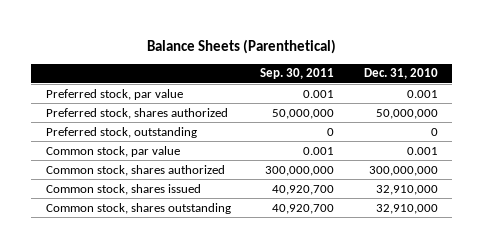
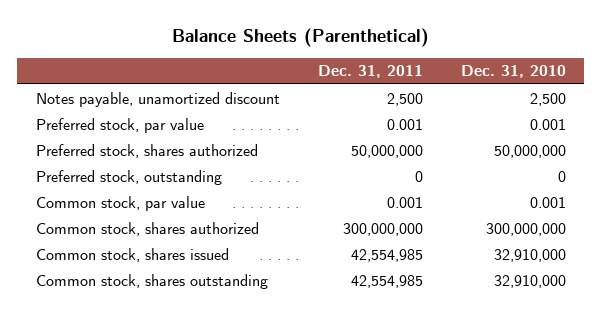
- | Sep. 30, 2011 | Dec. 31, 2010
+ | Dec. 31, 2011 | Dec. 31, 2010
+ Notes payable, unamortized discount | 2,500 | 2,500

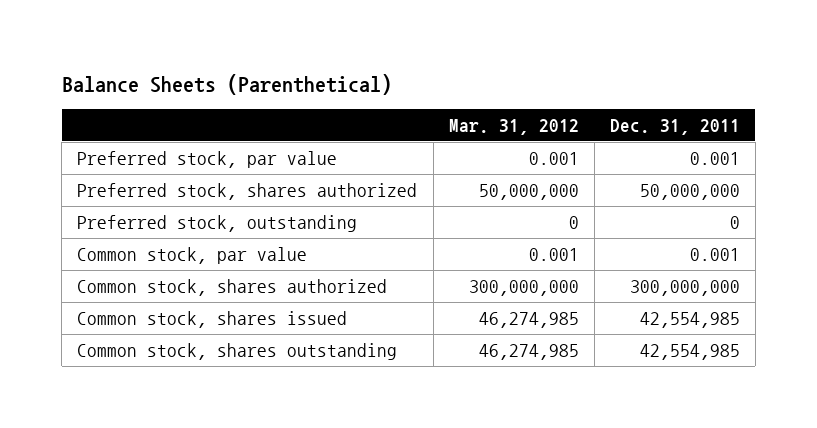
- | Dec. 31, 2011 | Dec. 31, 2010
+ | Mar. 31, 2012 | Dec. 31, 2011
- Notes payable, unamortized discount | 2,500 | 2,500

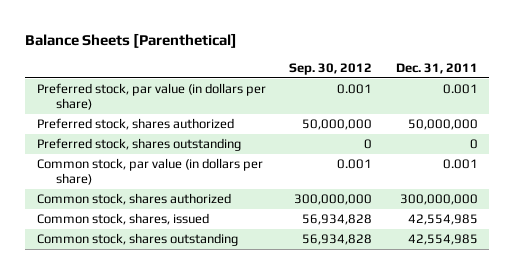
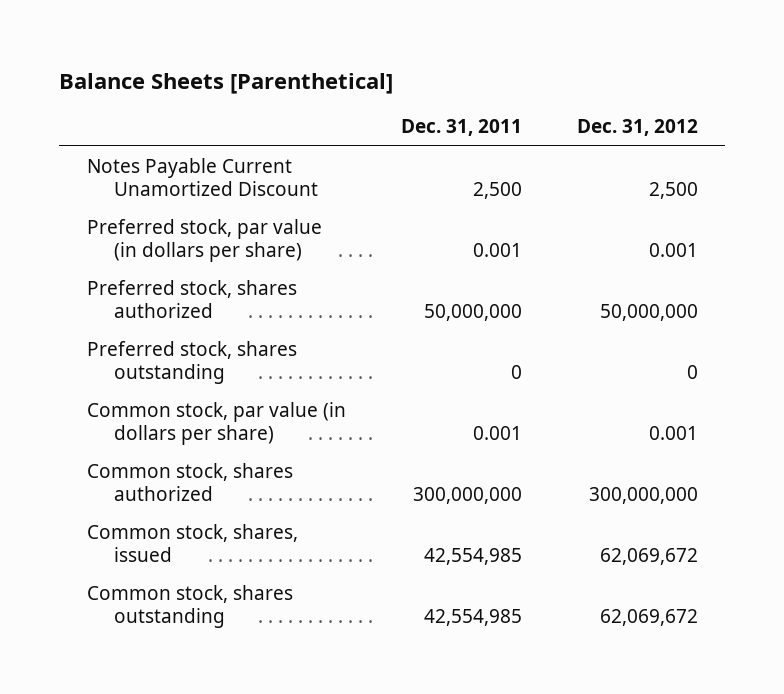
- | Sep. 30, 2012 | Dec. 31, 2011
+ | Dec. 31, 2011 | Dec. 31, 2012
+ Notes Payable Current Unamortized Discount | 2,500 | 2,500

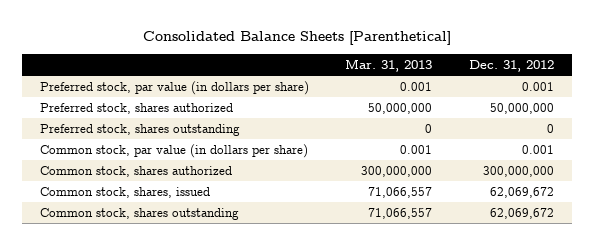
- Balance Sheets [Parenthetical]
+ Consolidated Balance Sheets [Parenthetical]
- | Dec. 31, 2011 | Dec. 31, 2012
+ | Mar. 31, 2013 | Dec. 31, 2012
- Notes Payable Current Unamortized Discount | 2,500 | 2,500

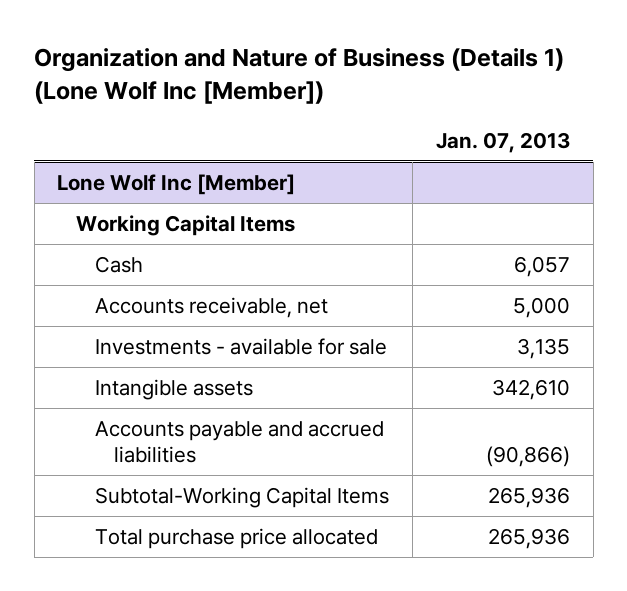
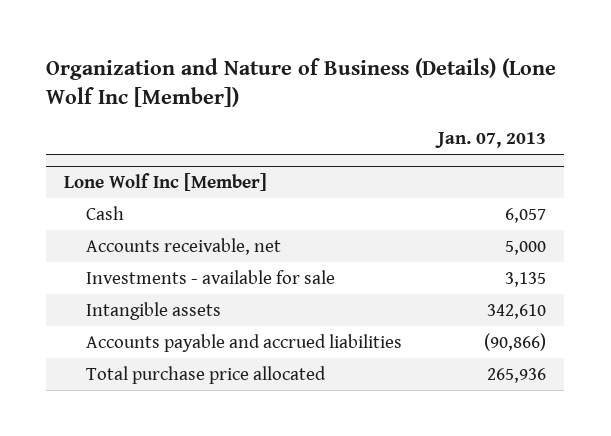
- Organization and Nature of Business (Details 1) (Lone Wolf Inc [Member])
+ Organization and Nature of Business (Details) (Lone Wolf Inc [Member])
@ Lone Wolf Inc [Member]
- Working Capital Items
- Subtotal-Working Capital Items | 265,936

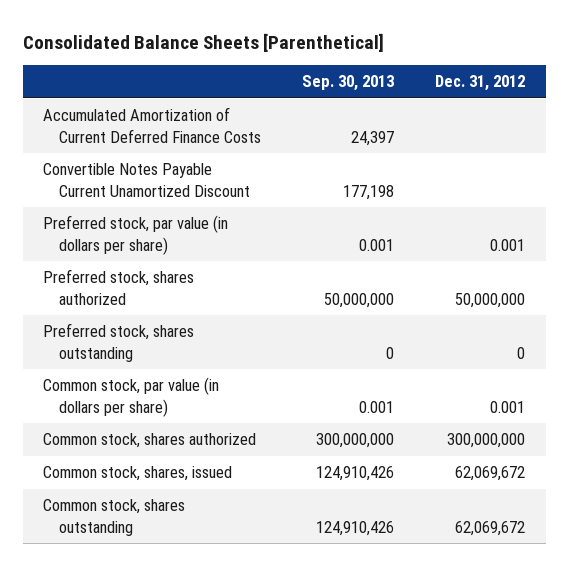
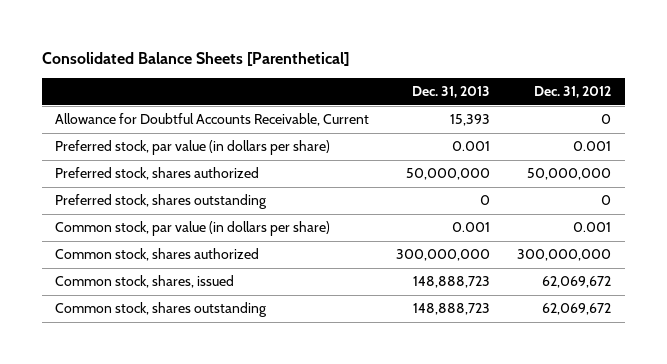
- | Sep. 30, 2013 | Dec. 31, 2012
+ | Dec. 31, 2013 | Dec. 31, 2012
- Accumulated Amortization of Current Deferred Finance Costs | 24,397 |
- Convertible Notes Payable Current Unamortized Discount | 177,198 |
+ Allowance for Doubtful Accounts Receivable, Current | 15,393 | 0

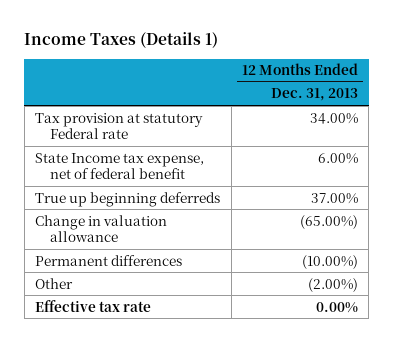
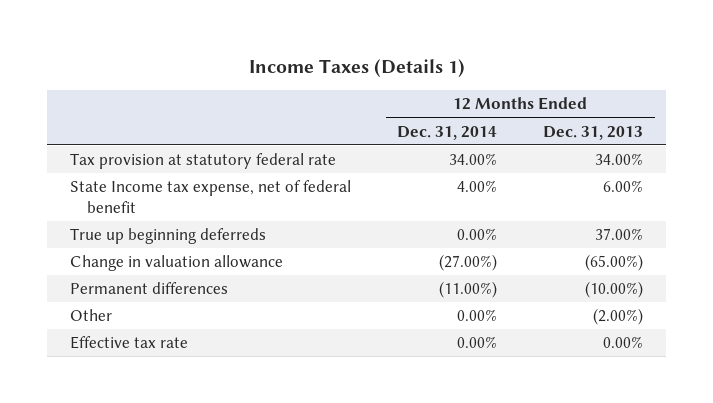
- | 12 Months Ended Dec. 31, 2013
+ | 12 Months Ended Dec. 31, 2014 | 12 Months Ended Dec. 31, 2013
- Tax provision at statutory Federal rate | 34.00%
+ Tax provision at statutory federal rate | 34.00% | 34.00%

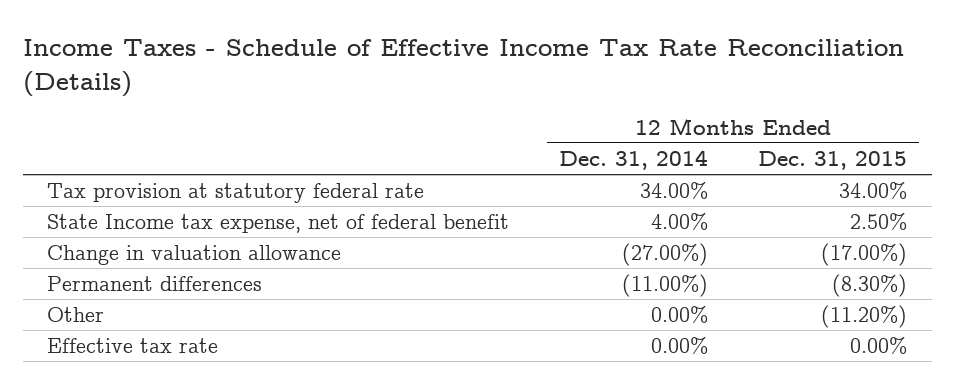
- Income Taxes (Details 1)
+ Income Taxes - Schedule of Effective Income Tax Rate Reconciliation (Details)
- | 12 Months Ended Dec. 31, 2014 | 12 Months Ended Dec. 31, 2013
+ | 12 Months Ended Dec. 31, 2014 | 12 Months Ended Dec. 31, 2015
- True up beginning deferreds | 0.00% | 37.00%

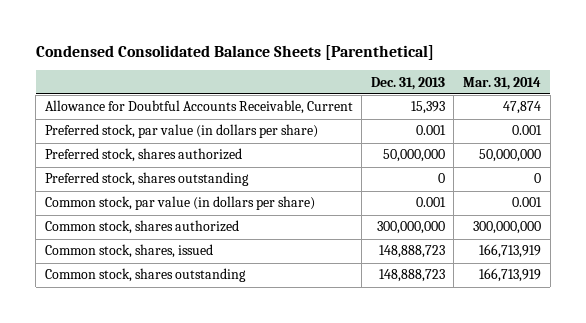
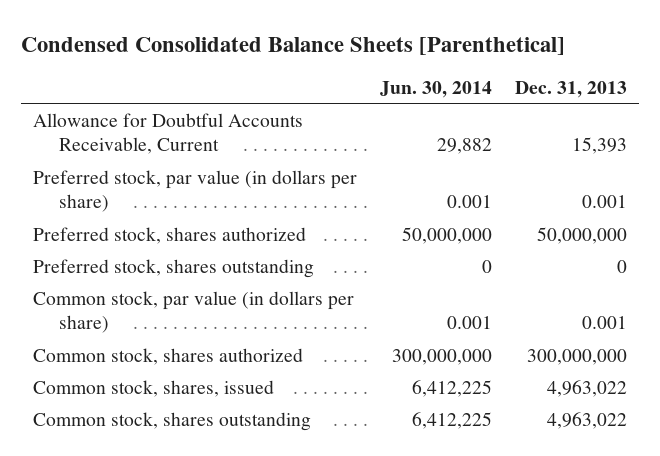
- | Dec. 31, 2013 | Mar. 31, 2014
+ | Jun. 30, 2014 | Dec. 31, 2013
- Common stock, shares, issued | 148,888,723 | 166,713,919
- Common stock, shares outstanding | 148,888,723 | 166,713,919
+ Common stock, shares, issued | 6,412,225 | 4,963,022
+ Common stock, shares outstanding | 6,412,225 | 4,963,022

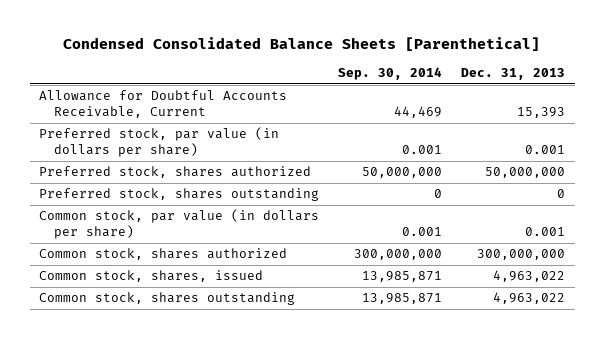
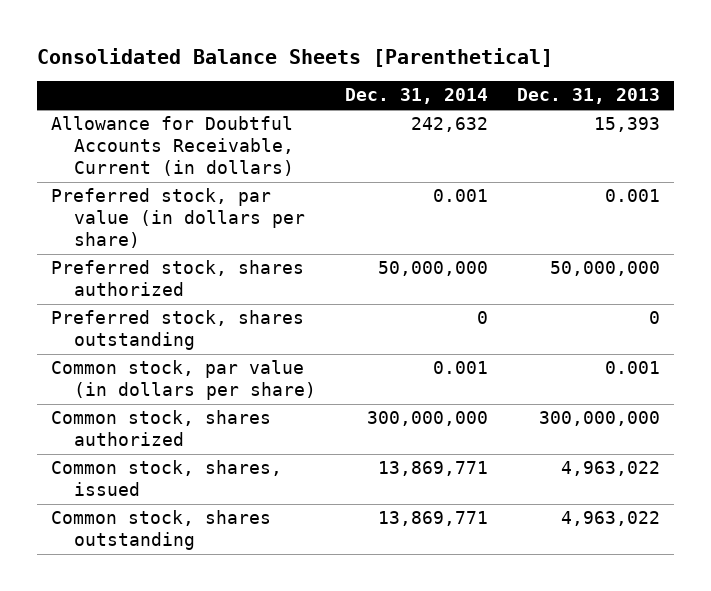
- Condensed Consolidated Balance Sheets [Parenthetical]
+ Consolidated Balance Sheets [Parenthetical]
- | Sep. 30, 2014 | Dec. 31, 2013
+ | Dec. 31, 2014 | Dec. 31, 2013
- Allowance for Doubtful Accounts Receivable, Current | 44,469 | 15,393
+ Allowance for Doubtful Accounts Receivable, Current (in dollars) | 242,632 | 15,393

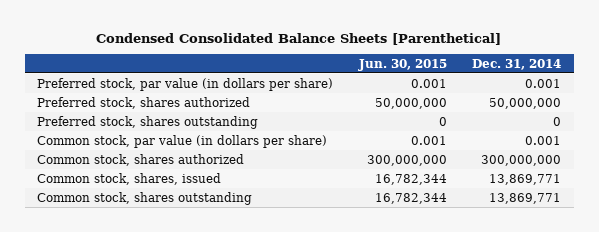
- Consolidated Balance Sheets [Parenthetical]
+ Condensed Consolidated Balance Sheets [Parenthetical]
- | Dec. 31, 2014 | Dec. 31, 2013
+ | Jun. 30, 2015 | Dec. 31, 2014
- Allowance for Doubtful Accounts Receivable, Current (in dollars) | 242,632 | 15,393

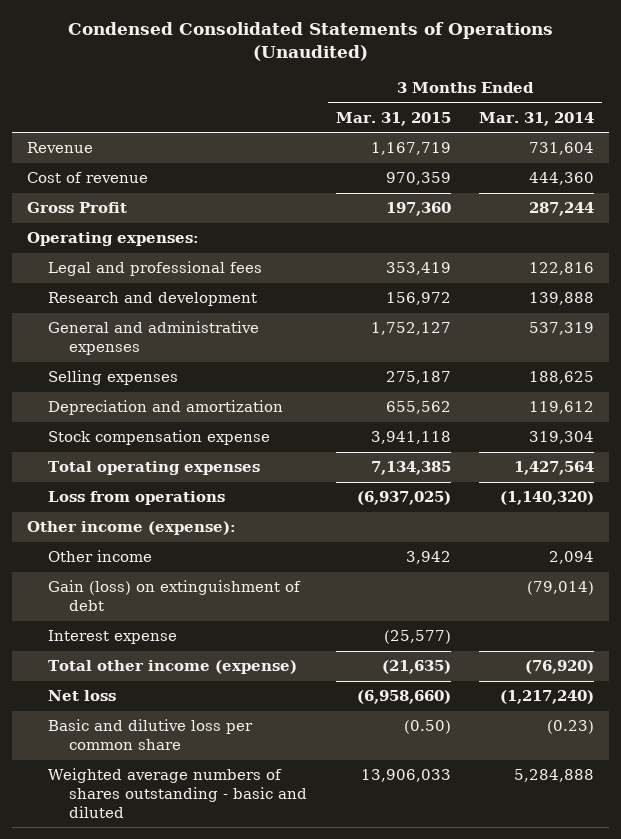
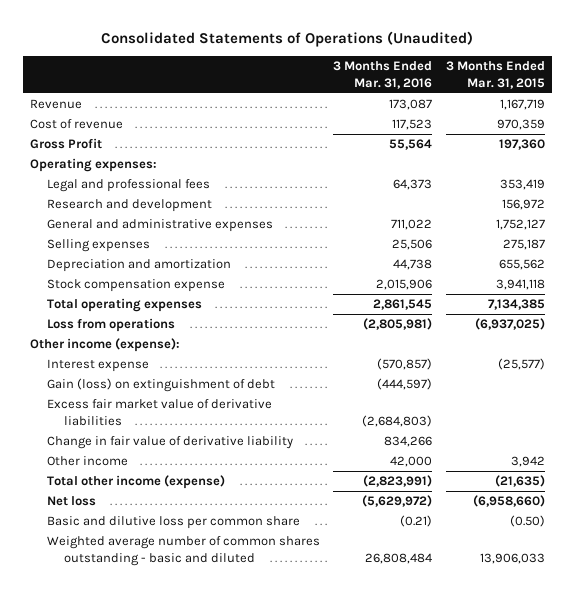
- Condensed Consolidated Statements of Operations (Unaudited)
+ Consolidated Statements of Operations (Unaudited)
- | 3 Months Ended Mar. 31, 2015 | 3 Months Ended Mar. 31, 2014
+ | 3 Months Ended Mar. 31, 2016 | 3 Months Ended Mar. 31, 2015
moved down: Gain (loss) on extinguishment of debt | (444,597) |
+ Excess fair market value of derivative liabilities | (2,684,803) |
+ Change in fair value of derivative liability | 834,266 |
moved down: Other income | 42,000 | 3,942
- Weighted average numbers of shares outstanding - basic and diluted | 13,906,033 | 5,284,888
+ Weighted average number of common shares outstanding - basic and diluted | 26,808,484 | 13,906,033

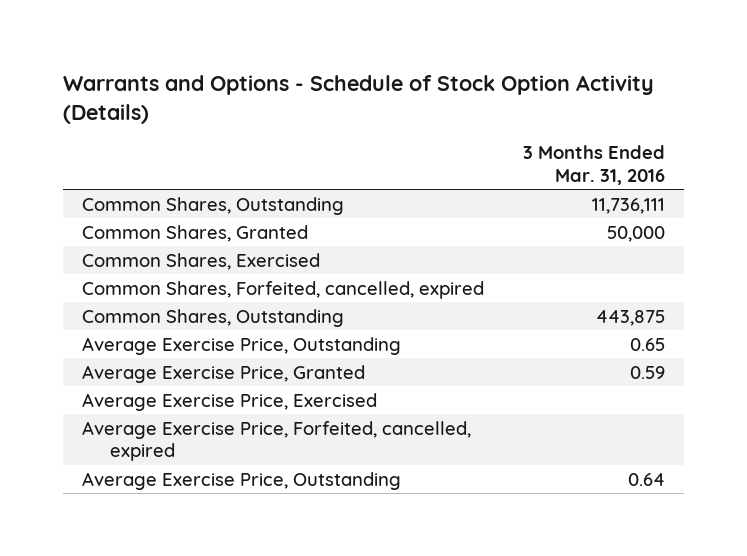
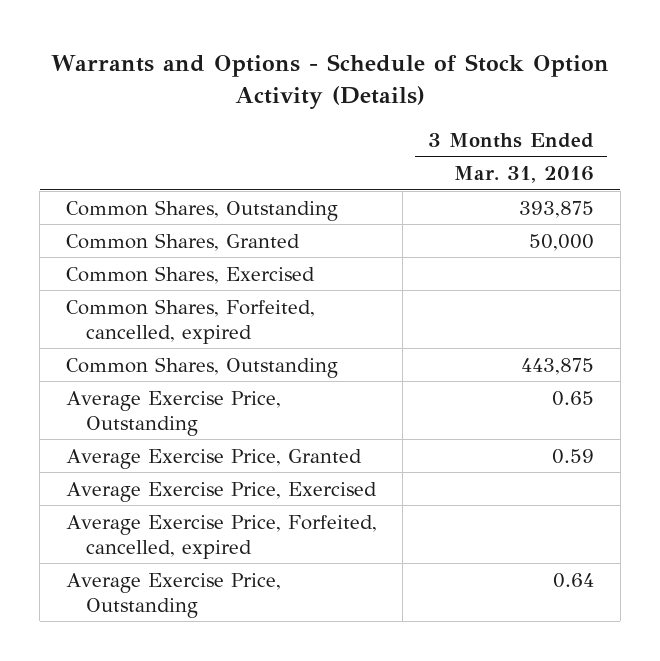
- Common Shares, Outstanding | 11,736,111
+ Common Shares, Outstanding | 393,875

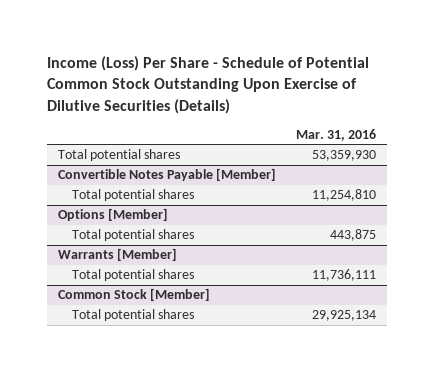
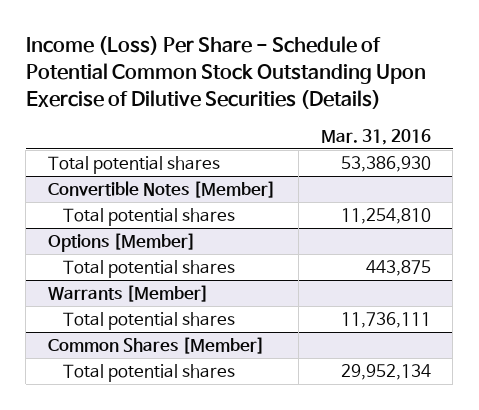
- Total potential shares | 53,359,930
- Convertible Notes Payable [Member]
+ Total potential shares | 53,386,930
+ Convertible Notes [Member]
- Common Stock [Member]
- Total potential shares | 29,925,134
+ Common Shares [Member]
+ Total potential shares | 29,952,134

